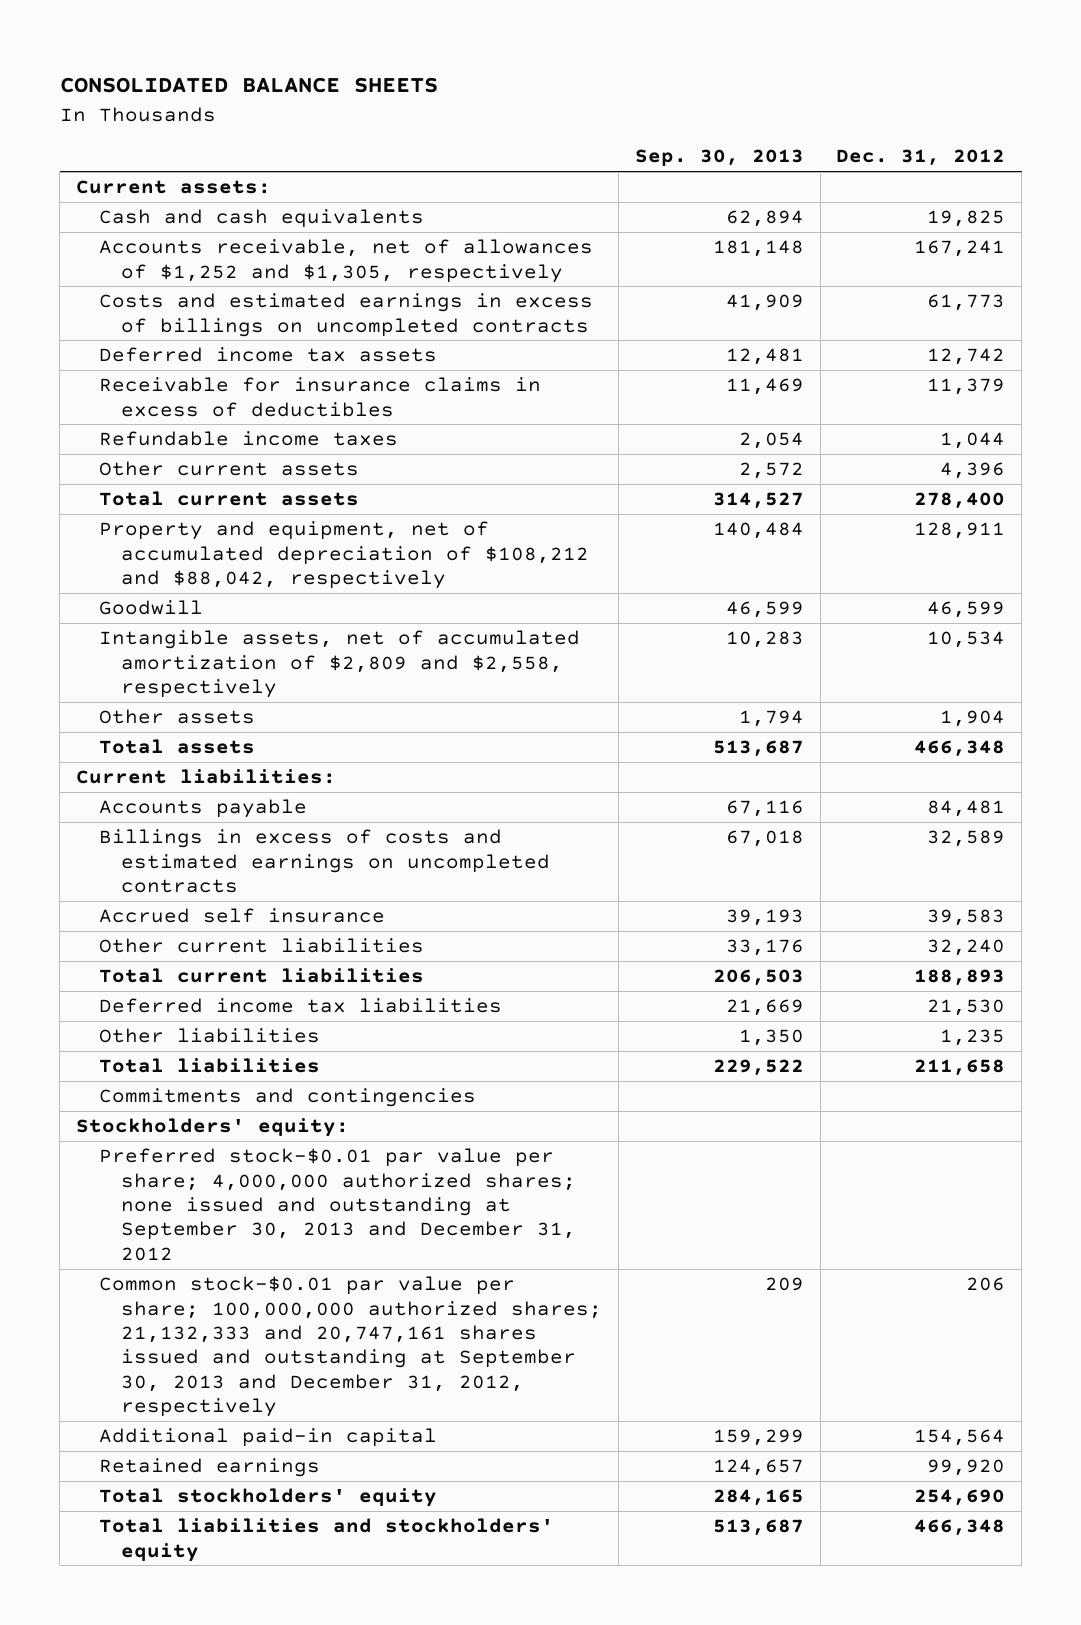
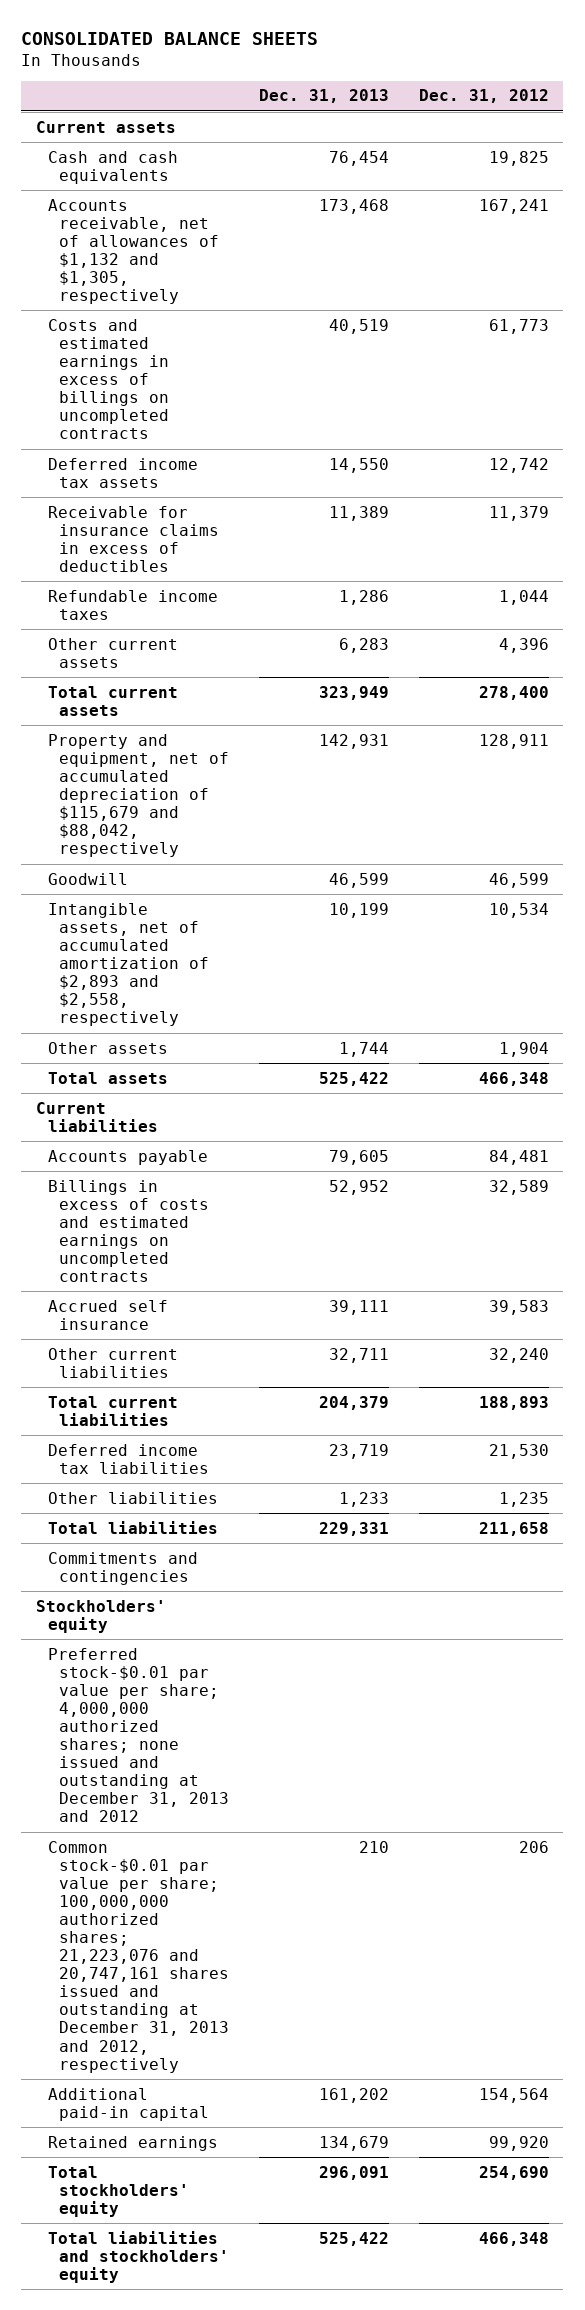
- | Sep. 30, 2013 | Dec. 31, 2012
+ | Dec. 31, 2013 | Dec. 31, 2012
- Current assets:
+ Current assets
- Accounts receivable, net of allowances of $1,252 and $1,305, respectively | 181,148 | 167,241
+ Accounts receivable, net of allowances of $1,132 and $1,305, respectively | 173,468 | 167,241
- Property and equipment, net of accumulated depreciation of $108,212 and $88,042, respectively | 140,484 | 128,911
+ Property and equipment, net of accumulated depreciation of $115,679 and $88,042, respectively | 142,931 | 128,911
- Intangible assets, net of accumulated amortization of $2,809 and $2,558, respectively | 10,283 | 10,534
+ Intangible assets, net of accumulated amortization of $2,893 and $2,558, respectively | 10,199 | 10,534
- Current liabilities:
+ Current liabilities
- Stockholders' equity:
- Preferred stock-$0.01 par value per share; 4,000,000 authorized shares; none issued and outstanding at September 30, 2013 and December 31, 2012
- Common stock-$0.01 par value per share; 100,000,000 authorized shares; 21,132,333 and 20,747,161 shares issued and outstanding at September 30, 2013 and December 31, 2012, respectively | 209 | 206
+ Stockholders' equity
+ Preferred stock-$0.01 par value per share; 4,000,000 authorized shares; none issued and outstanding at December 31, 2013 and 2012
+ Common stock-$0.01 par value per share; 100,000,000 authorized shares; 21,223,076 and 20,747,161 shares issued and outstanding at December 31, 2013 and 2012, respectively | 210 | 206

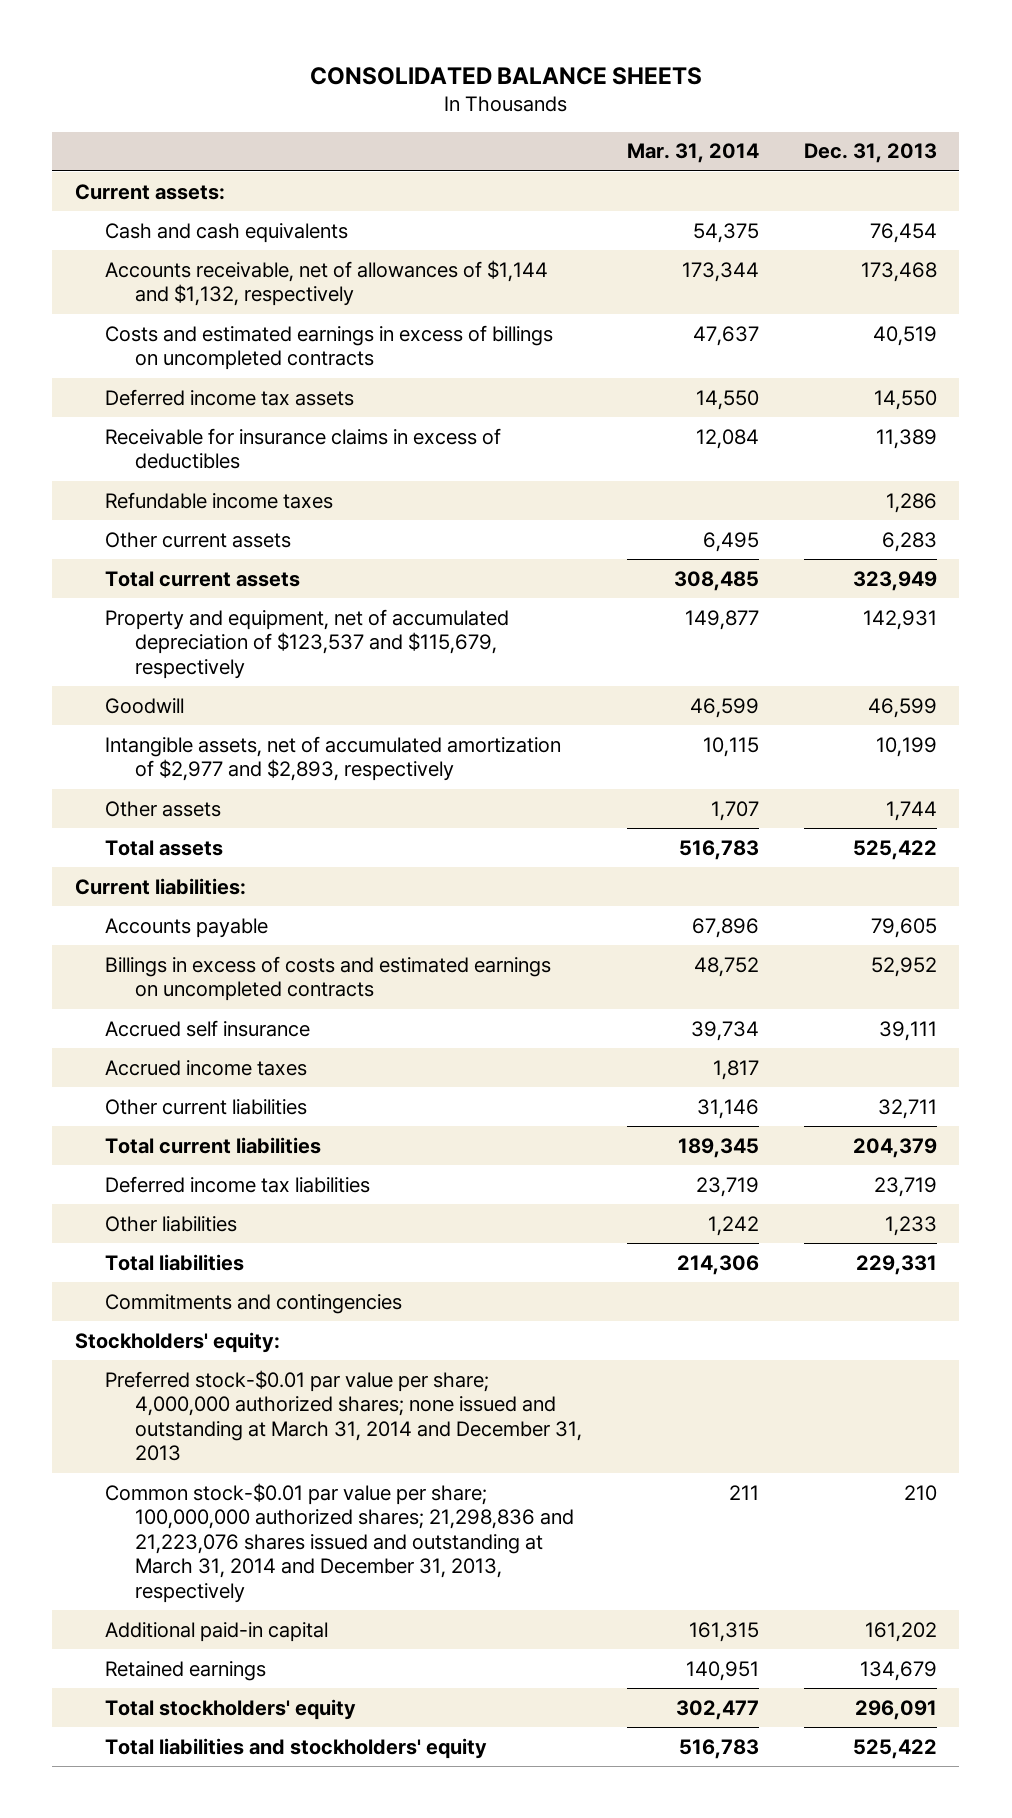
- | Dec. 31, 2013 | Dec. 31, 2012
+ | Mar. 31, 2014 | Dec. 31, 2013
- Current assets
+ Current assets:
- Accounts receivable, net of allowances of $1,132 and $1,305, respectively | 173,468 | 167,241
+ Accounts receivable, net of allowances of $1,144 and $1,132, respectively | 173,344 | 173,468
- Property and equipment, net of accumulated depreciation of $115,679 and $88,042, respectively | 142,931 | 128,911
+ Property and equipment, net of accumulated depreciation of $123,537 and $115,679, respectively | 149,877 | 142,931
- Intangible assets, net of accumulated amortization of $2,893 and $2,558, respectively | 10,199 | 10,534
+ Intangible assets, net of accumulated amortization of $2,977 and $2,893, respectively | 10,115 | 10,199
- Current liabilities
+ Current liabilities:
+ Accrued income taxes | 1,817 |
- Stockholders' equity
- Preferred stock-$0.01 par value per share; 4,000,000 authorized shares; none issued and outstanding at December 31, 2013 and 2012
- Common stock-$0.01 par value per share; 100,000,000 authorized shares; 21,223,076 and 20,747,161 shares issued and outstanding at December 31, 2013 and 2012, respectively | 210 | 206
+ Stockholders' equity:
+ Preferred stock-$0.01 par value per share; 4,000,000 authorized shares; none issued and outstanding at March 31, 2014 and December 31, 2013
+ Common stock-$0.01 par value per share; 100,000,000 authorized shares; 21,298,836 and 21,223,076 shares issued and outstanding at March 31, 2014 and December 31, 2013, respectively | 211 | 210

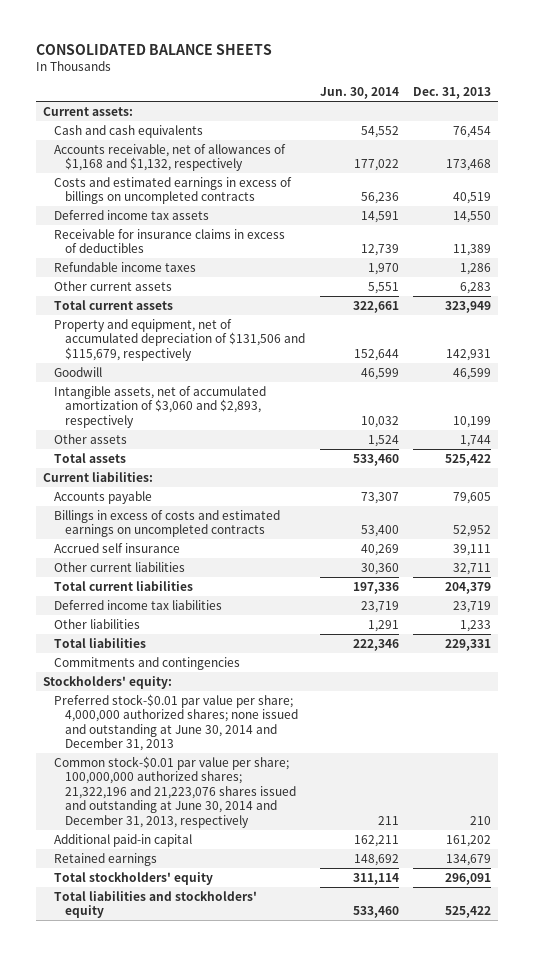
- | Mar. 31, 2014 | Dec. 31, 2013
+ | Jun. 30, 2014 | Dec. 31, 2013
- Accounts receivable, net of allowances of $1,144 and $1,132, respectively | 173,344 | 173,468
+ Accounts receivable, net of allowances of $1,168 and $1,132, respectively | 177,022 | 173,468
- Property and equipment, net of accumulated depreciation of $123,537 and $115,679, respectively | 149,877 | 142,931
+ Property and equipment, net of accumulated depreciation of $131,506 and $115,679, respectively | 152,644 | 142,931
- Intangible assets, net of accumulated amortization of $2,977 and $2,893, respectively | 10,115 | 10,199
+ Intangible assets, net of accumulated amortization of $3,060 and $2,893, respectively | 10,032 | 10,199
- Accrued income taxes | 1,817 |
- Preferred stock-$0.01 par value per share; 4,000,000 authorized shares; none issued and outstanding at March 31, 2014 and December 31, 2013
- Common stock-$0.01 par value per share; 100,000,000 authorized shares; 21,298,836 and 21,223,076 shares issued and outstanding at March 31, 2014 and December 31, 2013, respectively | 211 | 210
+ Preferred stock-$0.01 par value per share; 4,000,000 authorized shares; none issued and outstanding at June 30, 2014 and December 31, 2013
+ Common stock-$0.01 par value per share; 100,000,000 authorized shares; 21,322,196 and 21,223,076 shares issued and outstanding at June 30, 2014 and December 31, 2013, respectively | 211 | 210

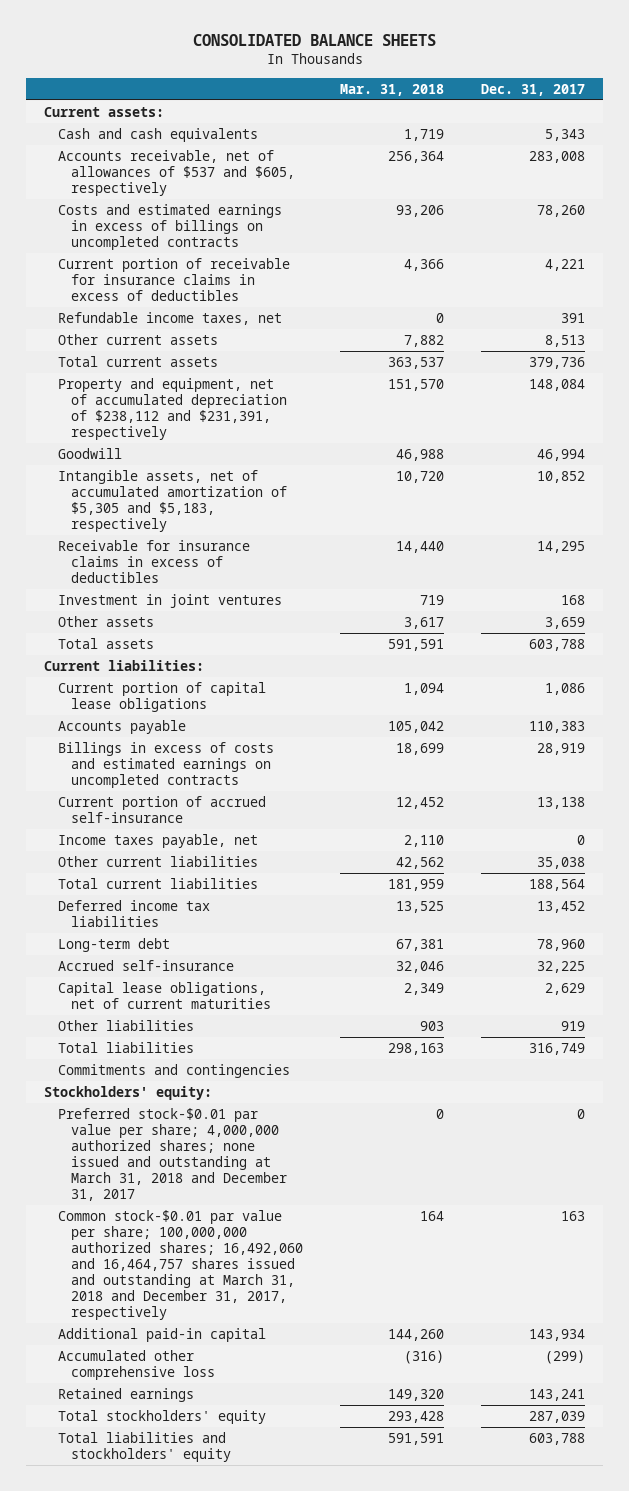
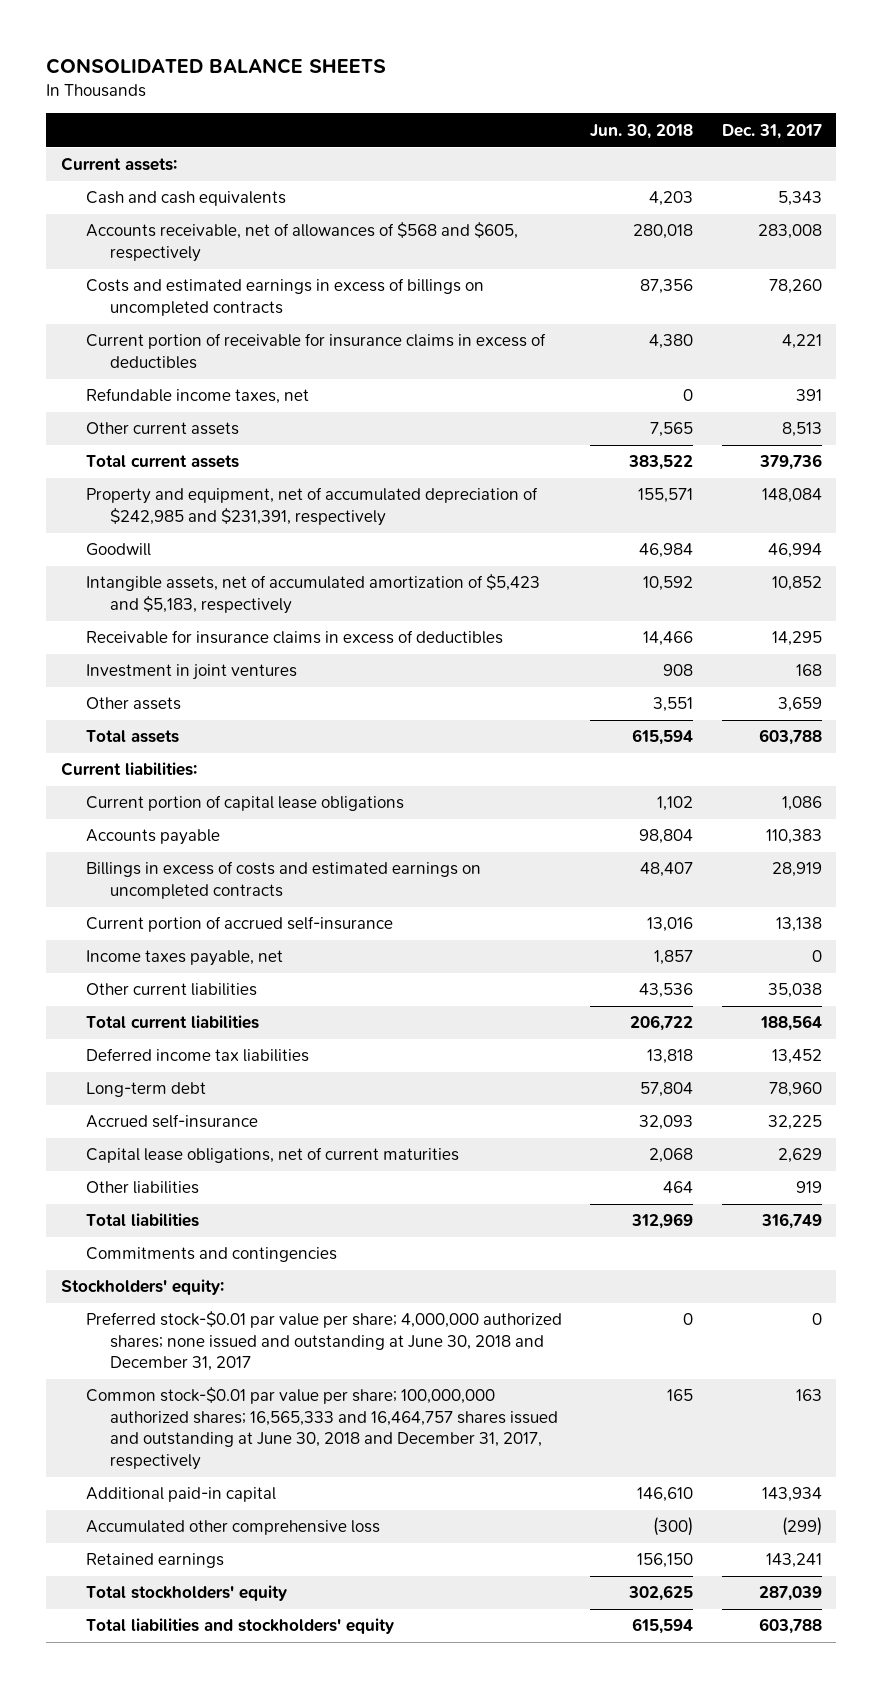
- | Mar. 31, 2018 | Dec. 31, 2017
+ | Jun. 30, 2018 | Dec. 31, 2017
- Accounts receivable, net of allowances of $537 and $605, respectively | 256,364 | 283,008
+ Accounts receivable, net of allowances of $568 and $605, respectively | 280,018 | 283,008
- Property and equipment, net of accumulated depreciation of $238,112 and $231,391, respectively | 151,570 | 148,084
+ Property and equipment, net of accumulated depreciation of $242,985 and $231,391, respectively | 155,571 | 148,084
- Intangible assets, net of accumulated amortization of $5,305 and $5,183, respectively | 10,720 | 10,852
+ Intangible assets, net of accumulated amortization of $5,423 and $5,183, respectively | 10,592 | 10,852
- Preferred stock-$0.01 par value per share; 4,000,000 authorized shares; none issued and outstanding at March 31, 2018 and December 31, 2017 | 0 | 0
- Common stock-$0.01 par value per share; 100,000,000 authorized shares; 16,492,060 and 16,464,757 shares issued and outstanding at March 31, 2018 and December 31, 2017, respectively | 164 | 163
+ Preferred stock-$0.01 par value per share; 4,000,000 authorized shares; none issued and outstanding at June 30, 2018 and December 31, 2017 | 0 | 0
+ Common stock-$0.01 par value per share; 100,000,000 authorized shares; 16,565,333 and 16,464,757 shares issued and outstanding at June 30, 2018 and December 31, 2017, respectively | 165 | 163

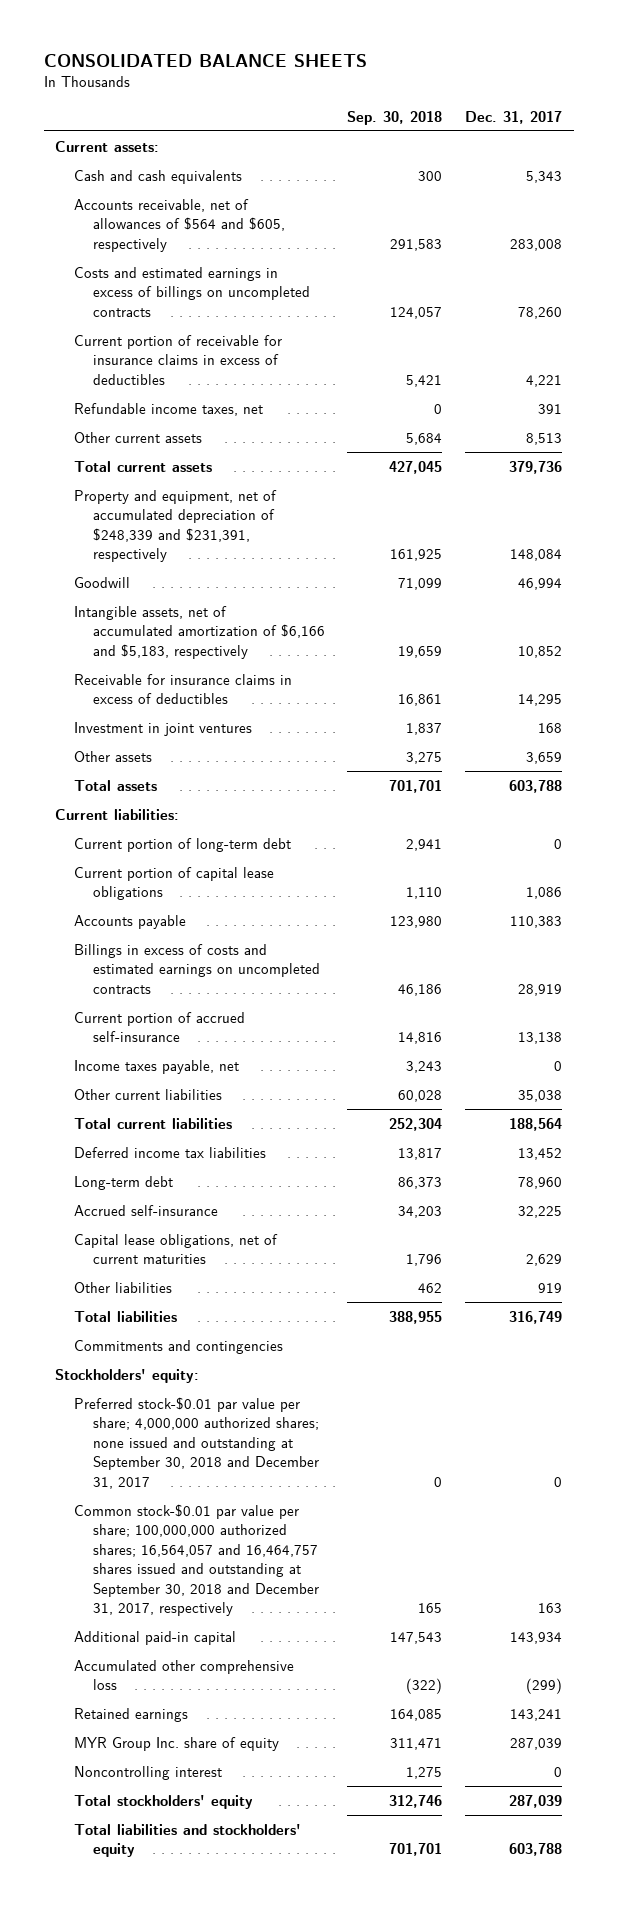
- | Jun. 30, 2018 | Dec. 31, 2017
+ | Sep. 30, 2018 | Dec. 31, 2017
- Accounts receivable, net of allowances of $568 and $605, respectively | 280,018 | 283,008
+ Accounts receivable, net of allowances of $564 and $605, respectively | 291,583 | 283,008
- Property and equipment, net of accumulated depreciation of $242,985 and $231,391, respectively | 155,571 | 148,084
+ Property and equipment, net of accumulated depreciation of $248,339 and $231,391, respectively | 161,925 | 148,084
- Intangible assets, net of accumulated amortization of $5,423 and $5,183, respectively | 10,592 | 10,852
+ Intangible assets, net of accumulated amortization of $6,166 and $5,183, respectively | 19,659 | 10,852
+ Current portion of long-term debt | 2,941 | 0
- Preferred stock-$0.01 par value per share; 4,000,000 authorized shares; none issued and outstanding at June 30, 2018 and December 31, 2017 | 0 | 0
- Common stock-$0.01 par value per share; 100,000,000 authorized shares; 16,565,333 and 16,464,757 shares issued and outstanding at June 30, 2018 and December 31, 2017, respectively | 165 | 163
+ Preferred stock-$0.01 par value per share; 4,000,000 authorized shares; none issued and outstanding at September 30, 2018 and December 31, 2017 | 0 | 0
+ Common stock-$0.01 par value per share; 100,000,000 authorized shares; 16,564,057 and 16,464,757 shares issued and outstanding at September 30, 2018 and December 31, 2017, respectively | 165 | 163
+ MYR Group Inc. share of equity | 311,471 | 287,039
+ Noncontrolling interest | 1,275 | 0

